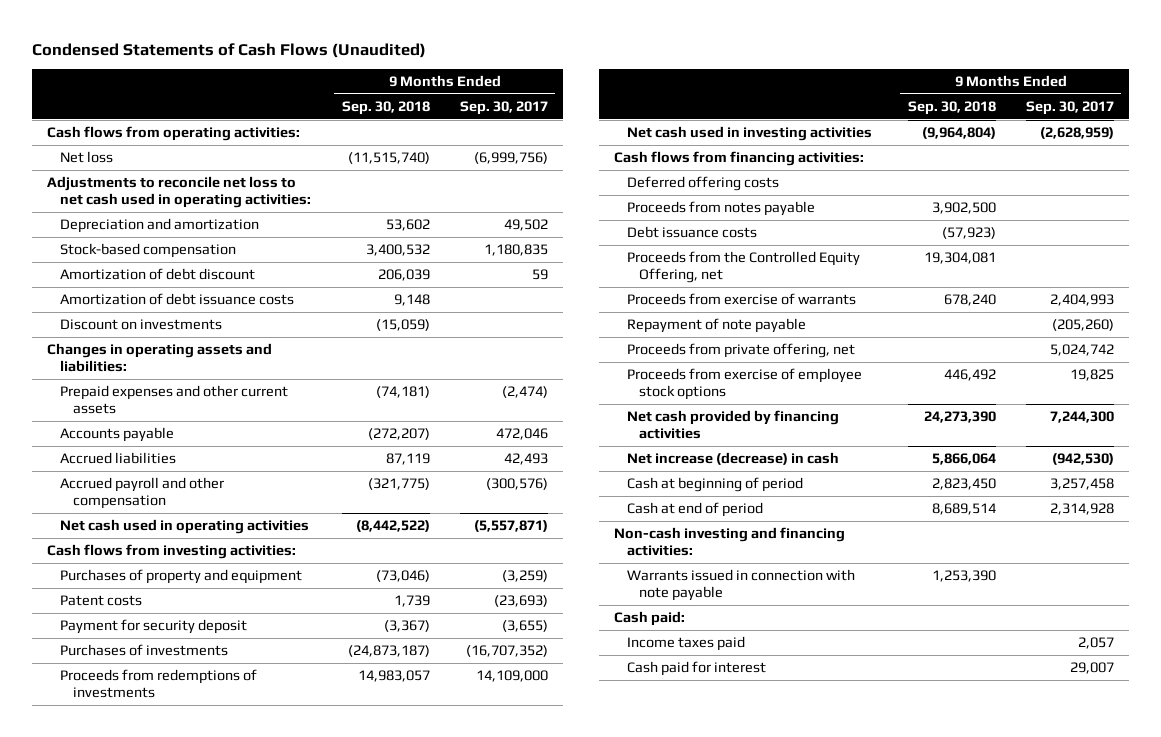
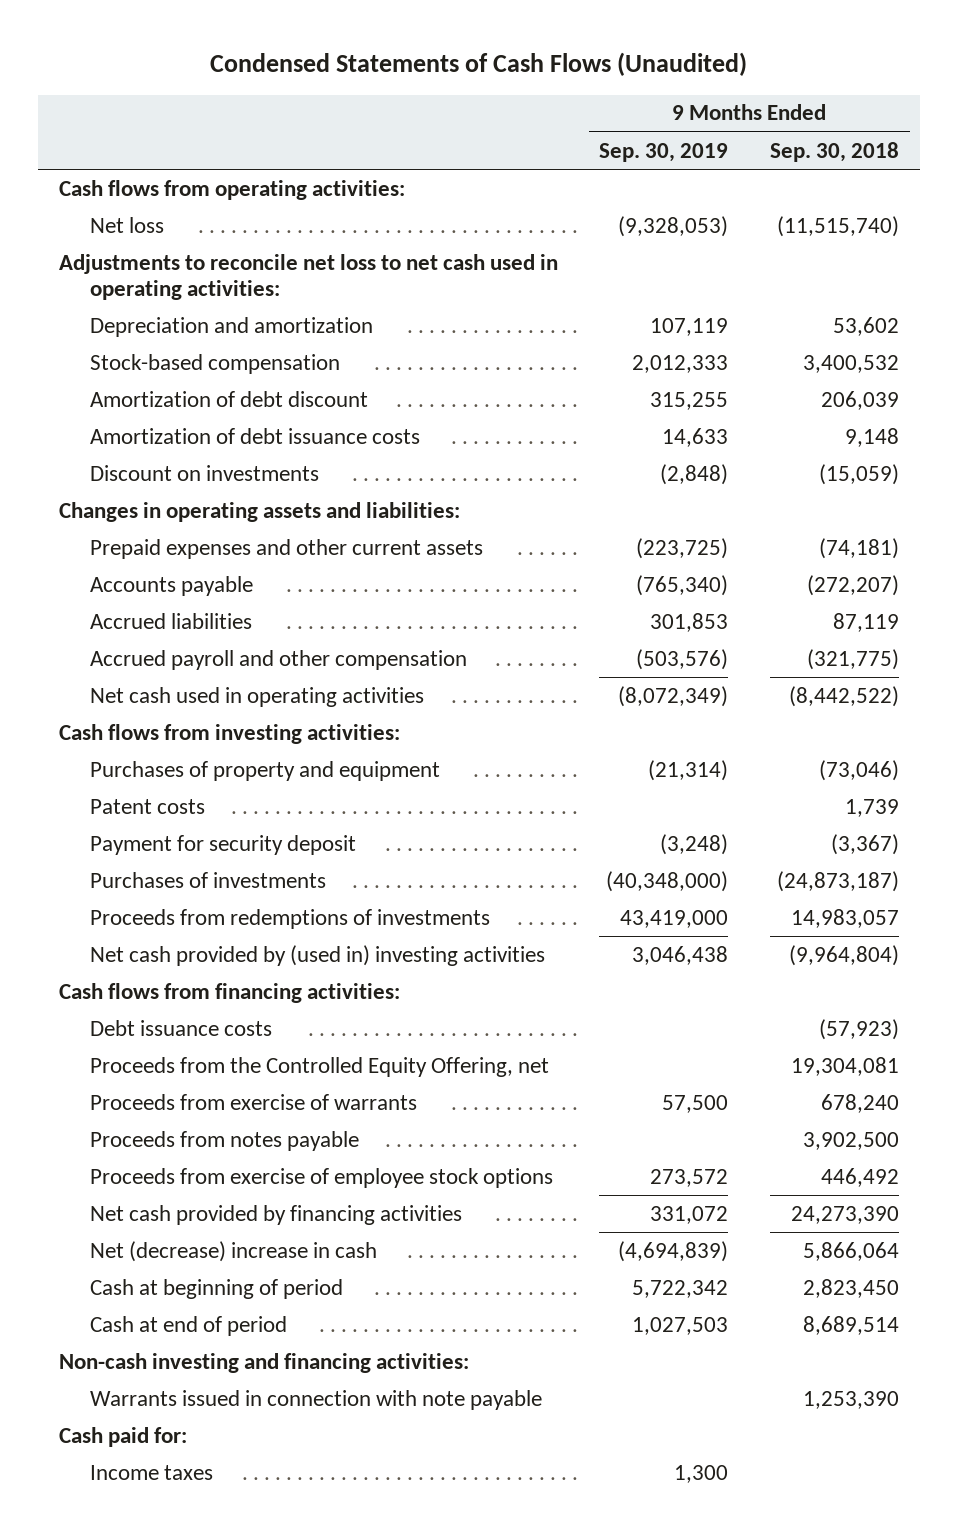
- | 9 Months Ended Sep. 30, 2018 | 9 Months Ended Sep. 30, 2017
+ | 9 Months Ended Sep. 30, 2019 | 9 Months Ended Sep. 30, 2018
- Net cash used in investing activities | (9,964,804) | (2,628,959)
+ Net cash provided by (used in) investing activities | 3,046,438 | (9,964,804)
- Deferred offering costs
- Repayment of note payable | | (205,260)
- Proceeds from private offering, net | | 5,024,742
moved down: Proceeds from notes payable | | 3,902,500
- Net increase (decrease) in cash | 5,866,064 | (942,530)
+ Net (decrease) increase in cash | (4,694,839) | 5,866,064
- Cash paid:
- Income taxes paid | | 2,057
- Cash paid for interest | | 29,007
+ Cash paid for:
+ Income taxes | 1,300 |

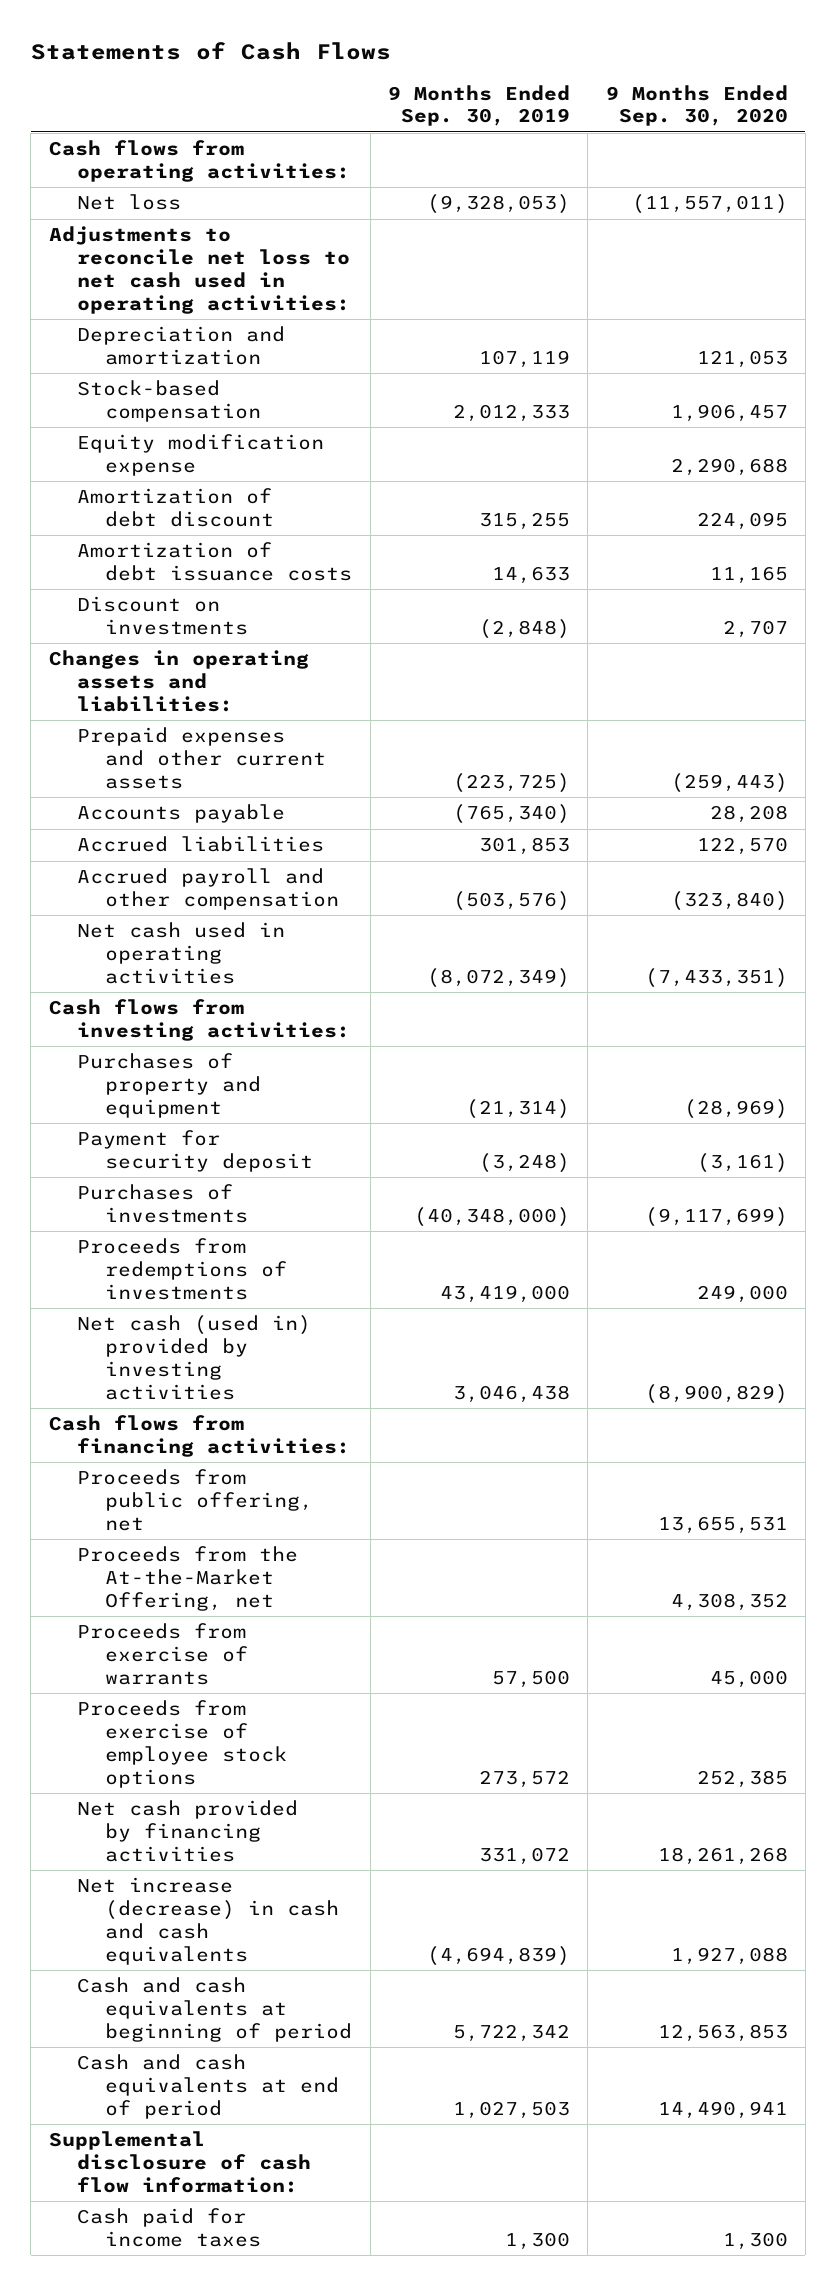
- Condensed Statements of Cash Flows (Unaudited)
+ Statements of Cash Flows
- | 9 Months Ended Sep. 30, 2019 | 9 Months Ended Sep. 30, 2018
+ | 9 Months Ended Sep. 30, 2019 | 9 Months Ended Sep. 30, 2020
+ Equity modification expense | | 2,290,688
- Patent costs | | 1,739
- Net cash provided by (used in) investing activities | 3,046,438 | (9,964,804)
+ Net cash (used in) provided by investing activities | 3,046,438 | (8,900,829)
- Debt issuance costs | | (57,923)
- Proceeds from the Controlled Equity Offering, net | | 19,304,081
+ Proceeds from public offering, net | | 13,655,531
+ Proceeds from the At-the-Market Offering, net | | 4,308,352
- Proceeds from notes payable | | 3,902,500
- Net (decrease) increase in cash | (4,694,839) | 5,866,064
- Cash at beginning of period | 5,722,342 | 2,823,450
- Cash at end of period | 1,027,503 | 8,689,514
- Non-cash investing and financing activities:
- Warrants issued in connection with note payable | | 1,253,390
- Cash paid for:
- Income taxes | 1,300 |
+ Net increase (decrease) in cash and cash equivalents | (4,694,839) | 1,927,088
+ Cash and cash equivalents at beginning of period | 5,722,342 | 12,563,853
+ Cash and cash equivalents at end of period | 1,027,503 | 14,490,941
+ Supplemental disclosure of cash flow information:
+ Cash paid for income taxes | 1,300 | 1,300

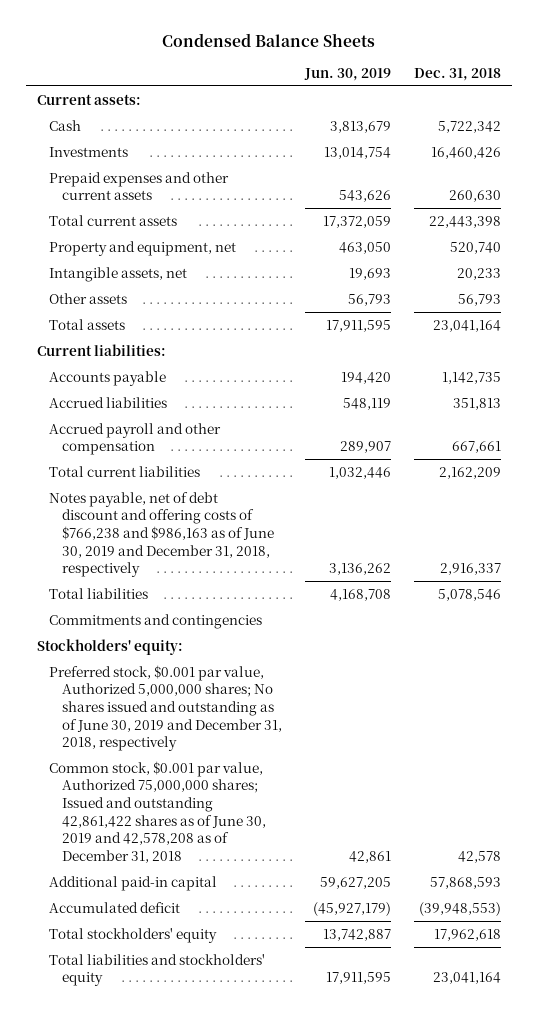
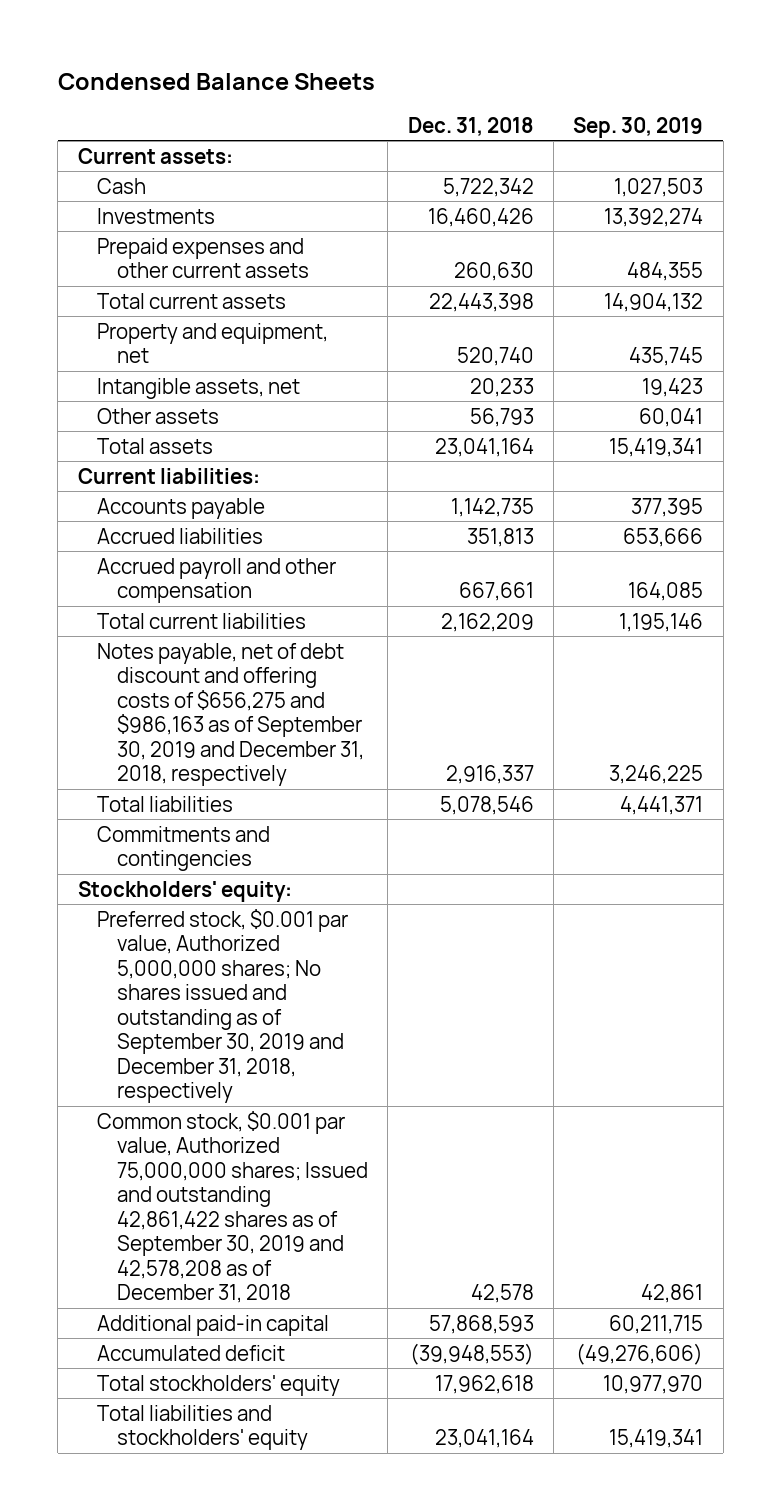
- | Jun. 30, 2019 | Dec. 31, 2018
+ | Dec. 31, 2018 | Sep. 30, 2019
- Notes payable, net of debt discount and offering costs of $766,238 and $986,163 as of June 30, 2019 and December 31, 2018, respectively | 3,136,262 | 2,916,337
+ Notes payable, net of debt discount and offering costs of $656,275 and $986,163 as of September 30, 2019 and December 31, 2018, respectively | 2,916,337 | 3,246,225
- Preferred stock, $0.001 par value, Authorized 5,000,000 shares; No shares issued and outstanding as of June 30, 2019 and December 31, 2018, respectively
- Common stock, $0.001 par value, Authorized 75,000,000 shares; Issued and outstanding 42,861,422 shares as of June 30, 2019 and 42,578,208 as of December 31, 2018 | 42,861 | 42,578
+ Preferred stock, $0.001 par value, Authorized 5,000,000 shares; No shares issued and outstanding as of September 30, 2019 and December 31, 2018, respectively
+ Common stock, $0.001 par value, Authorized 75,000,000 shares; Issued and outstanding 42,861,422 shares as of September 30, 2019 and 42,578,208 as of December 31, 2018 | 42,578 | 42,861

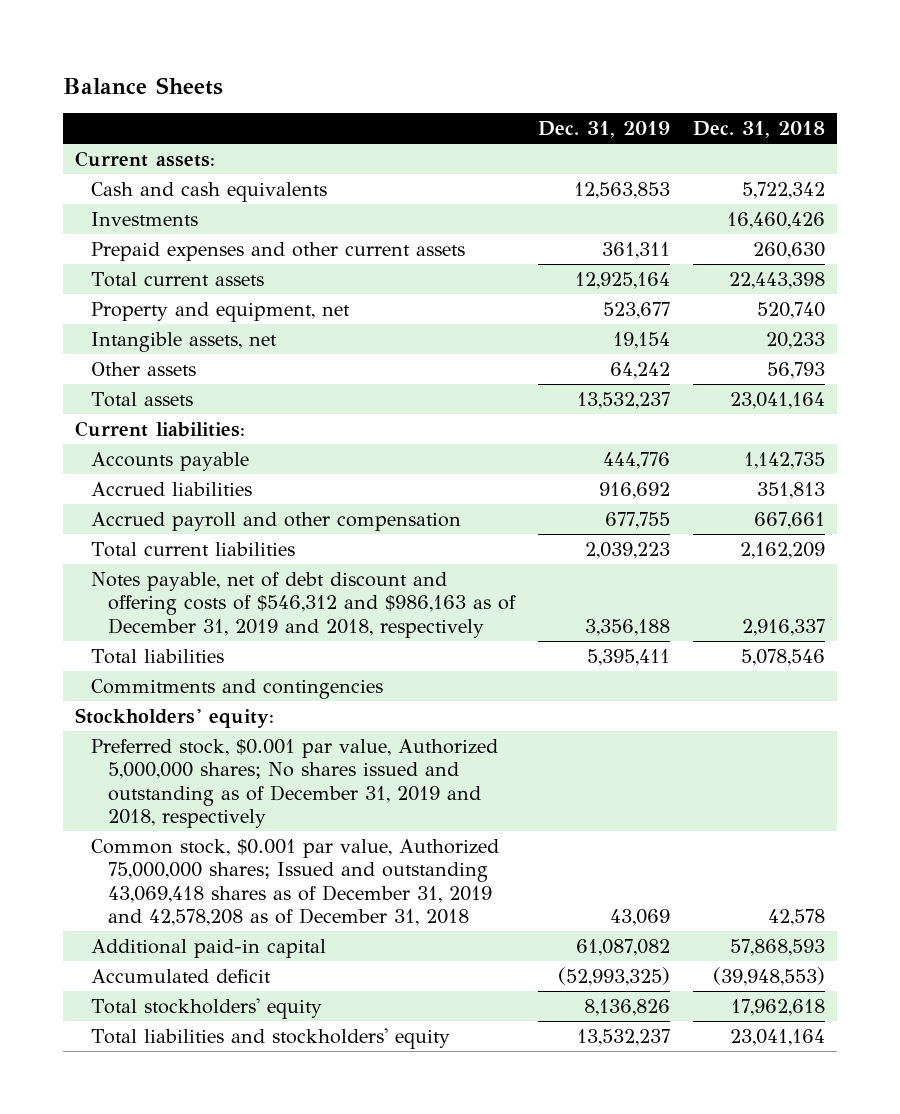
- Condensed Balance Sheets
+ Balance Sheets
- | Dec. 31, 2018 | Sep. 30, 2019
+ | Dec. 31, 2019 | Dec. 31, 2018
- Cash | 5,722,342 | 1,027,503
+ Cash and cash equivalents | 12,563,853 | 5,722,342
- Notes payable, net of debt discount and offering costs of $656,275 and $986,163 as of September 30, 2019 and December 31, 2018, respectively | 2,916,337 | 3,246,225
+ Notes payable, net of debt discount and offering costs of $546,312 and $986,163 as of December 31, 2019 and 2018, respectively | 3,356,188 | 2,916,337
- Preferred stock, $0.001 par value, Authorized 5,000,000 shares; No shares issued and outstanding as of September 30, 2019 and December 31, 2018, respectively
- Common stock, $0.001 par value, Authorized 75,000,000 shares; Issued and outstanding 42,861,422 shares as of September 30, 2019 and 42,578,208 as of December 31, 2018 | 42,578 | 42,861
+ Preferred stock, $0.001 par value, Authorized 5,000,000 shares; No shares issued and outstanding as of December 31, 2019 and 2018, respectively
+ Common stock, $0.001 par value, Authorized 75,000,000 shares; Issued and outstanding 43,069,418 shares as of December 31, 2019 and 42,578,208 as of December 31, 2018 | 43,069 | 42,578

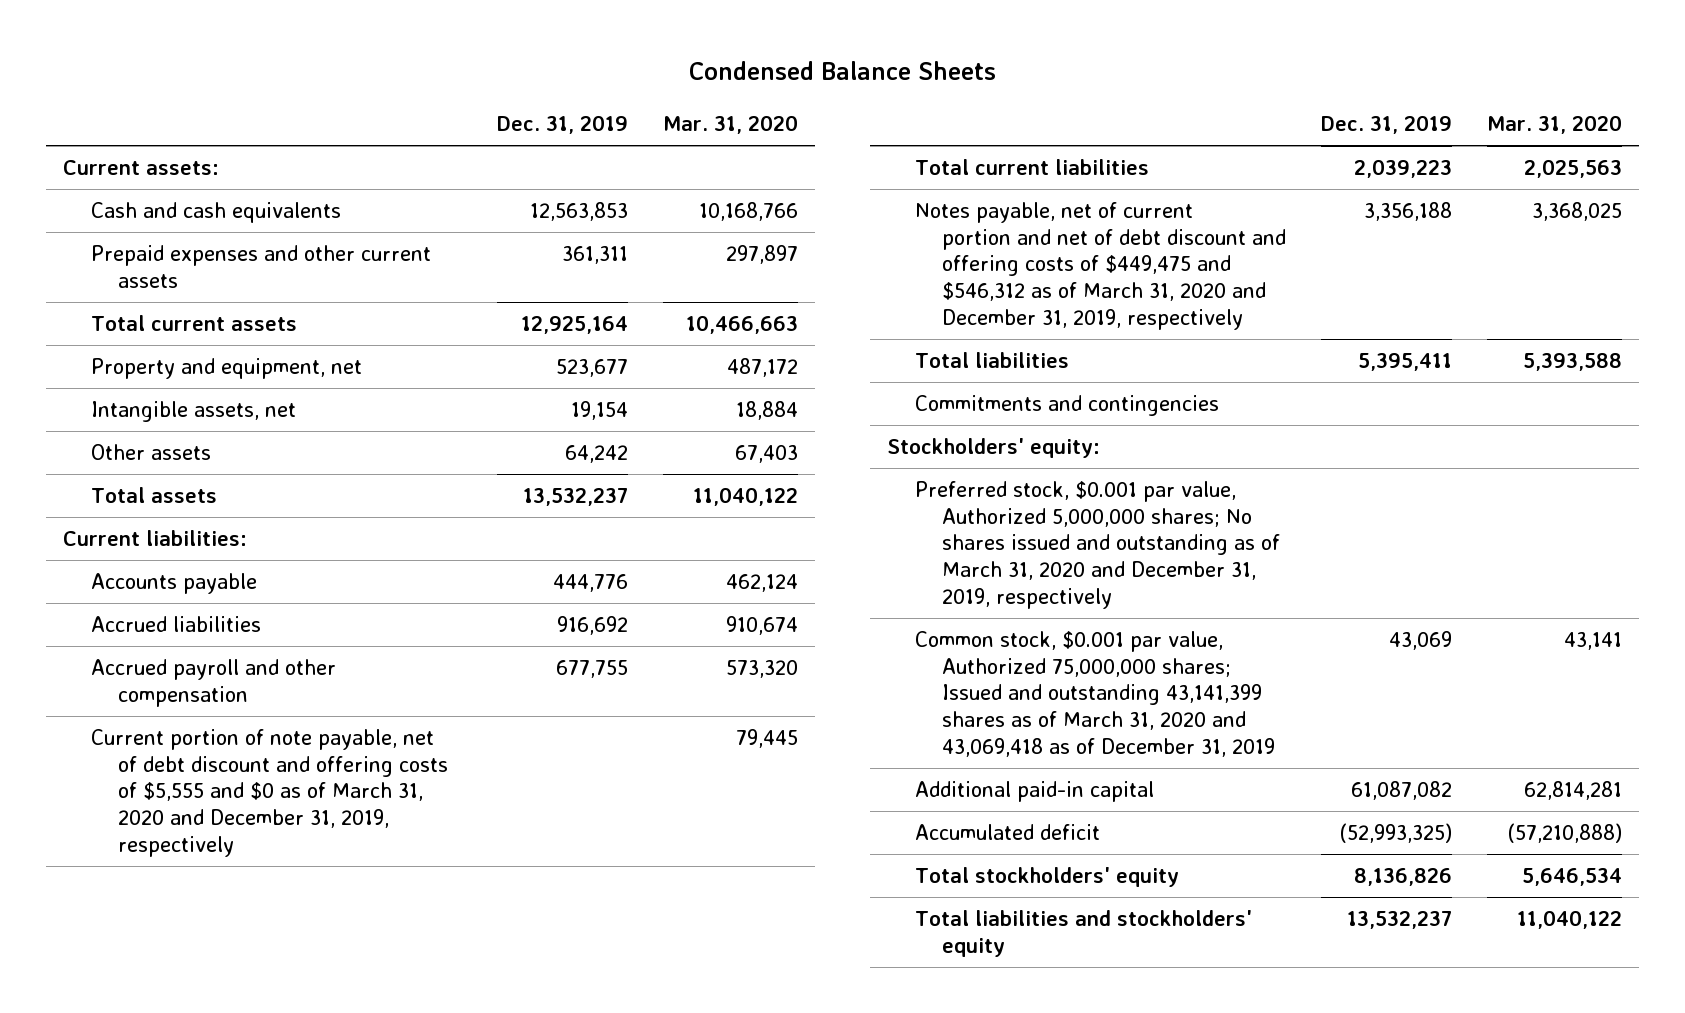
- Balance Sheets
+ Condensed Balance Sheets
- | Dec. 31, 2019 | Dec. 31, 2018
+ | Dec. 31, 2019 | Mar. 31, 2020
- Investments | | 16,460,426
+ Current portion of note payable, net of debt discount and offering costs of $5,555 and $0 as of March 31, 2020 and December 31, 2019, respectively | | 79,445
- Notes payable, net of debt discount and offering costs of $546,312 and $986,163 as of December 31, 2019 and 2018, respectively | 3,356,188 | 2,916,337
+ Notes payable, net of current portion and net of debt discount and offering costs of $449,475 and $546,312 as of March 31, 2020 and December 31, 2019, respectively | 3,356,188 | 3,368,025
- Preferred stock, $0.001 par value, Authorized 5,000,000 shares; No shares issued and outstanding as of December 31, 2019 and 2018, respectively
- Common stock, $0.001 par value, Authorized 75,000,000 shares; Issued and outstanding 43,069,418 shares as of December 31, 2019 and 42,578,208 as of December 31, 2018 | 43,069 | 42,578
+ Preferred stock, $0.001 par value, Authorized 5,000,000 shares; No shares issued and outstanding as of March 31, 2020 and December 31, 2019, respectively
+ Common stock, $0.001 par value, Authorized 75,000,000 shares; Issued and outstanding 43,141,399 shares as of March 31, 2020 and 43,069,418 as of December 31, 2019 | 43,069 | 43,141

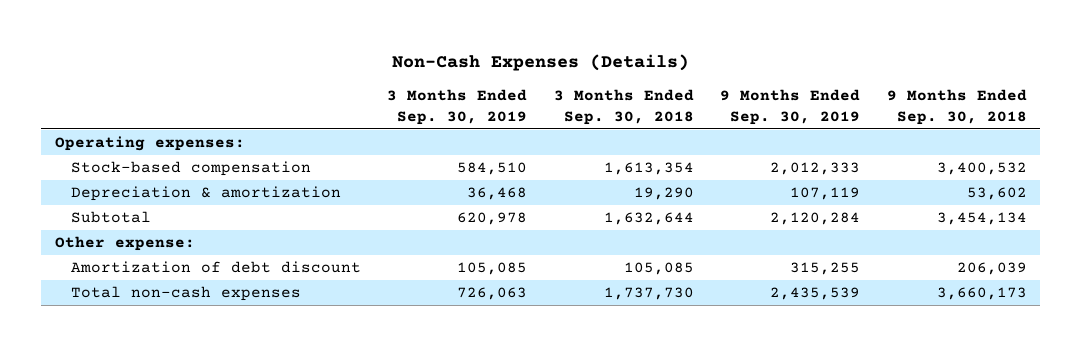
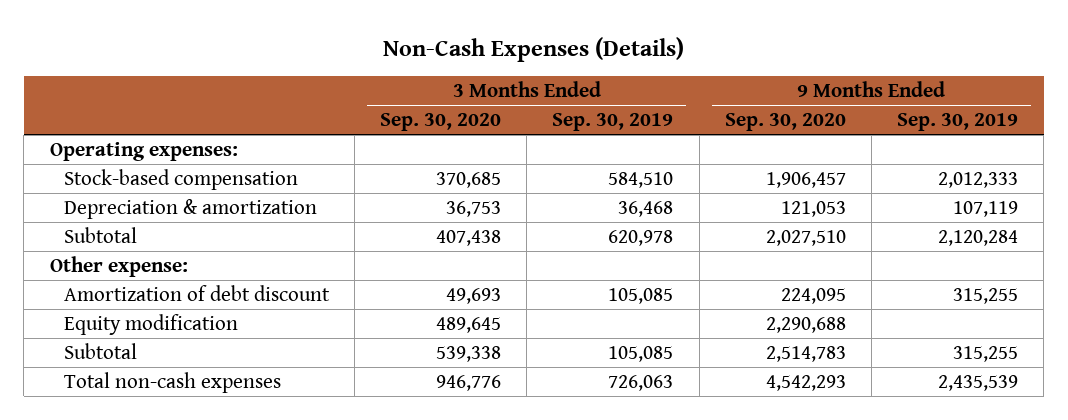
- | 3 Months Ended Sep. 30, 2019 | 3 Months Ended Sep. 30, 2018 | 9 Months Ended Sep. 30, 2019 | 9 Months Ended Sep. 30, 2018
+ | 3 Months Ended Sep. 30, 2020 | 3 Months Ended Sep. 30, 2019 | 9 Months Ended Sep. 30, 2020 | 9 Months Ended Sep. 30, 2019
+ Equity modification | 489,645 | | 2,290,688 |
+ Subtotal | 539,338 | 105,085 | 2,514,783 | 315,255

